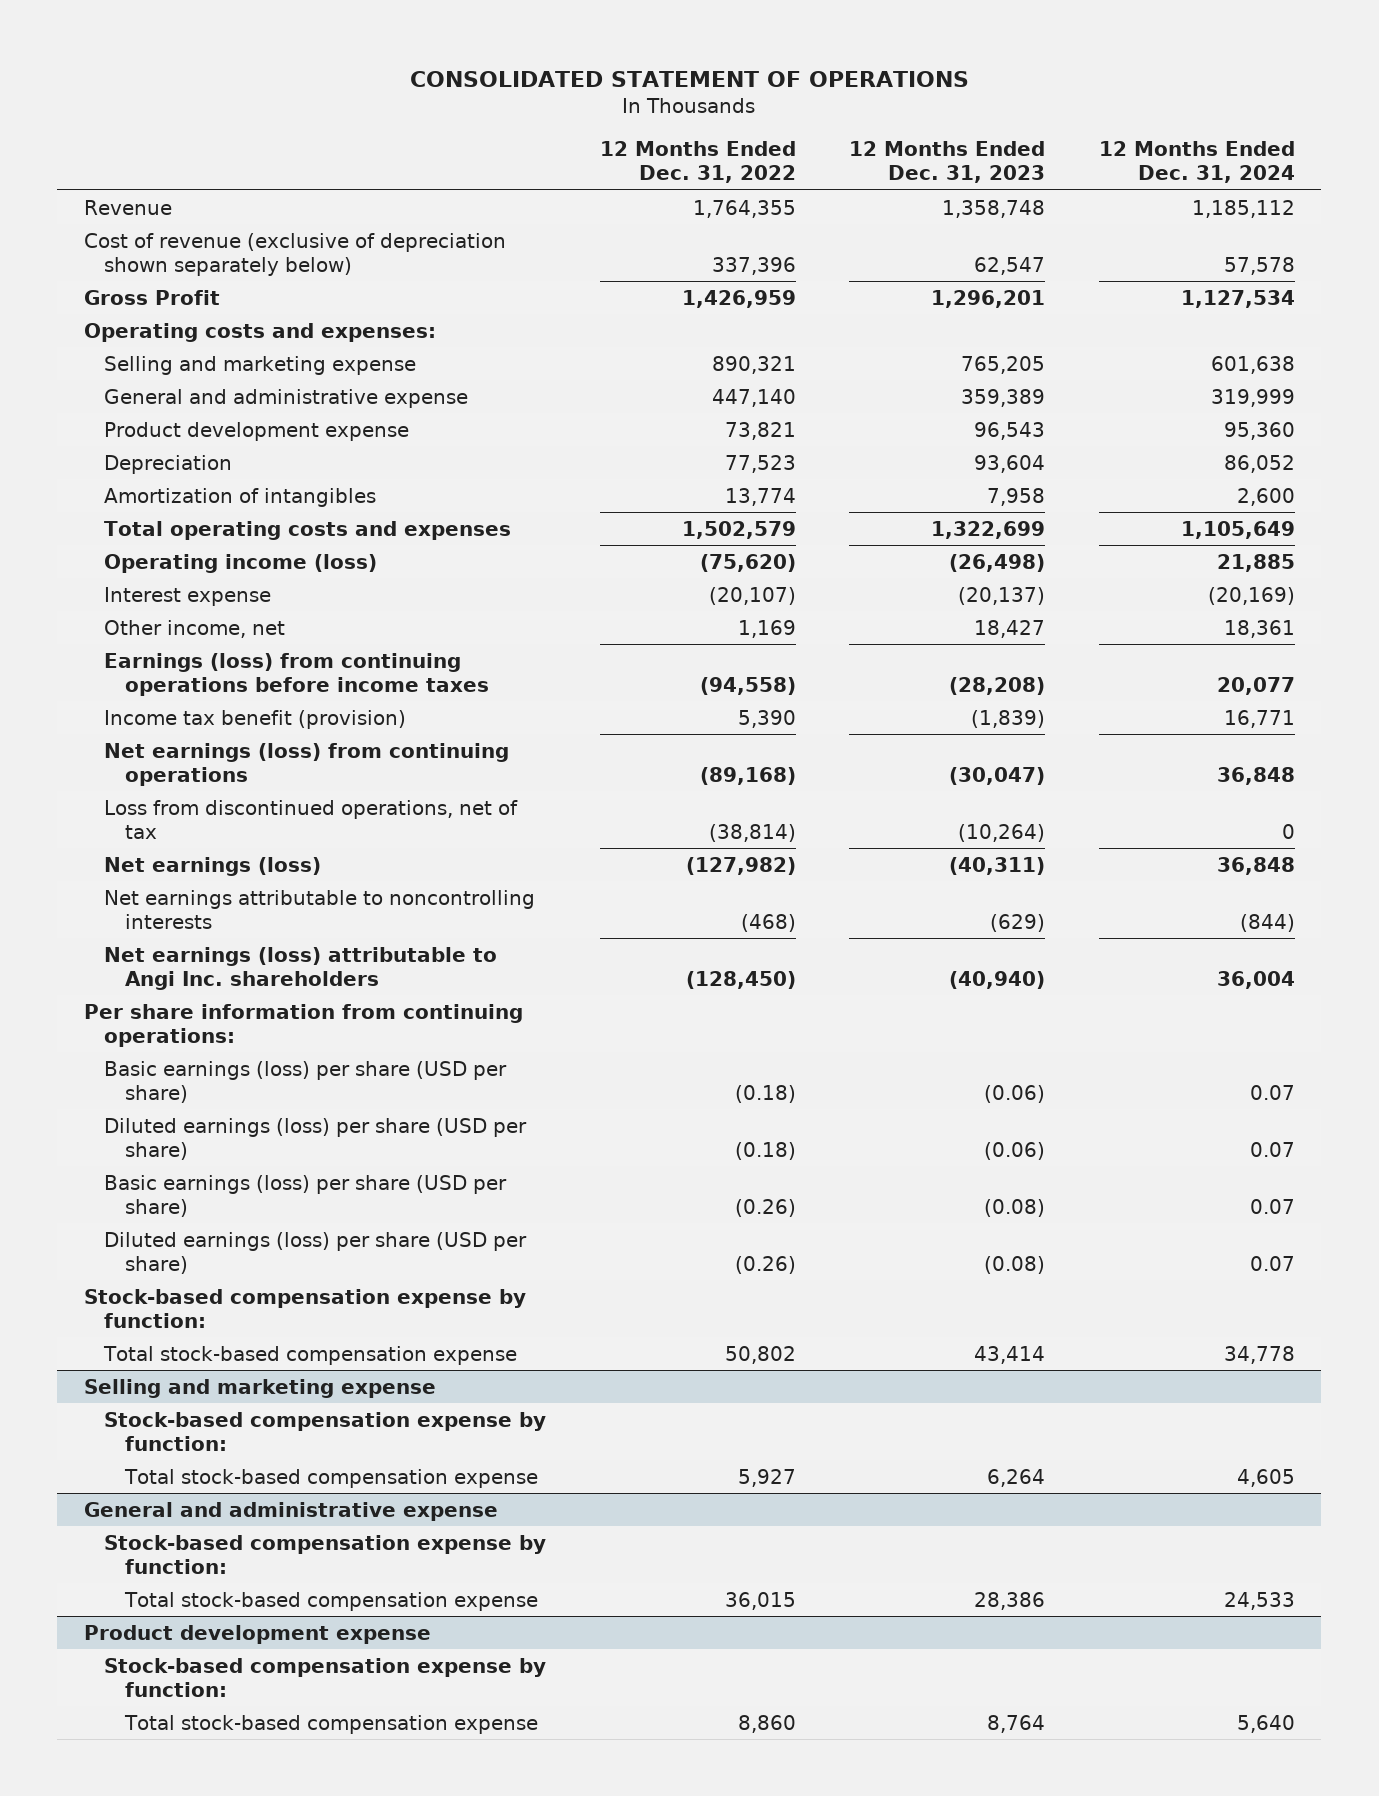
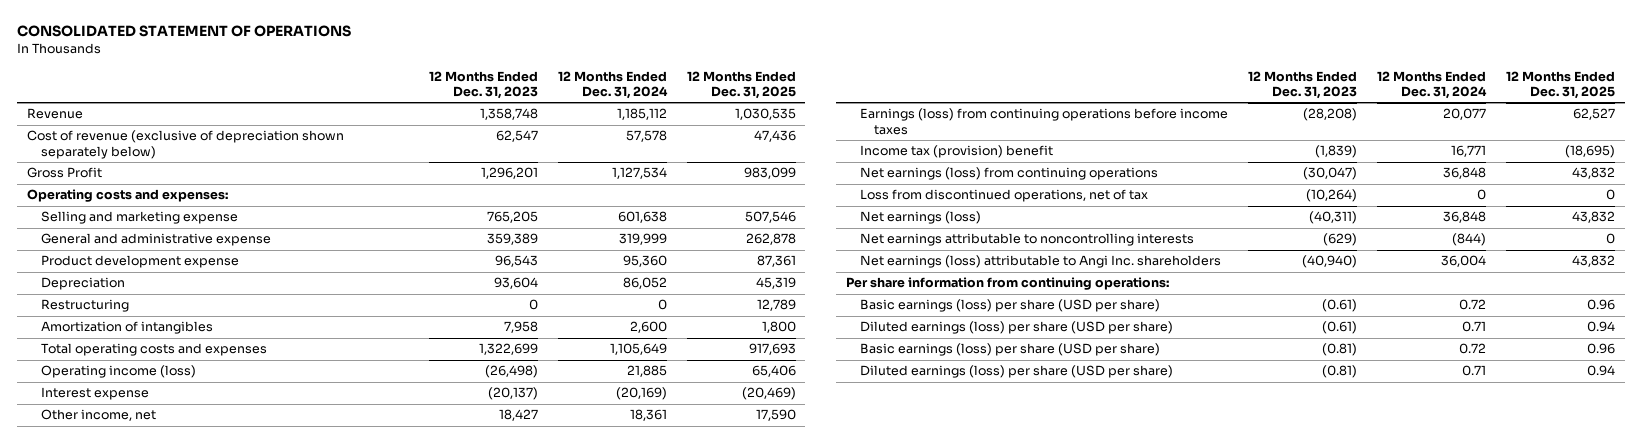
- | 12 Months Ended Dec. 31, 2022 | 12 Months Ended Dec. 31, 2023 | 12 Months Ended Dec. 31, 2024
+ | 12 Months Ended Dec. 31, 2023 | 12 Months Ended Dec. 31, 2024 | 12 Months Ended Dec. 31, 2025
+ Restructuring | 0 | 0 | 12,789
- Income tax benefit (provision) | 5,390 | (1,839) | 16,771
+ Income tax (provision) benefit | (1,839) | 16,771 | (18,695)
- Basic earnings (loss) per share (USD per share) | (0.18) | (0.06) | 0.07
- Diluted earnings (loss) per share (USD per share) | (0.18) | (0.06) | 0.07
- Basic earnings (loss) per share (USD per share) | (0.26) | (0.08) | 0.07
- Diluted earnings (loss) per share (USD per share) | (0.26) | (0.08) | 0.07
- Stock-based compensation expense by function:
- Total stock-based compensation expense | 50,802 | 43,414 | 34,778
- Selling and marketing expense
- Stock-based compensation expense by function:
- Total stock-based compensation expense | 5,927 | 6,264 | 4,605
- General and administrative expense
- Stock-based compensation expense by function:
- Total stock-based compensation expense | 36,015 | 28,386 | 24,533
- Product development expense
- Stock-based compensation expense by function:
- Total stock-based compensation expense | 8,860 | 8,764 | 5,640
+ Basic earnings (loss) per share (USD per share) | (0.61) | 0.72 | 0.96
+ Diluted earnings (loss) per share (USD per share) | (0.61) | 0.71 | 0.94
+ Basic earnings (loss) per share (USD per share) | (0.81) | 0.72 | 0.96
+ Diluted earnings (loss) per share (USD per share) | (0.81) | 0.71 | 0.94

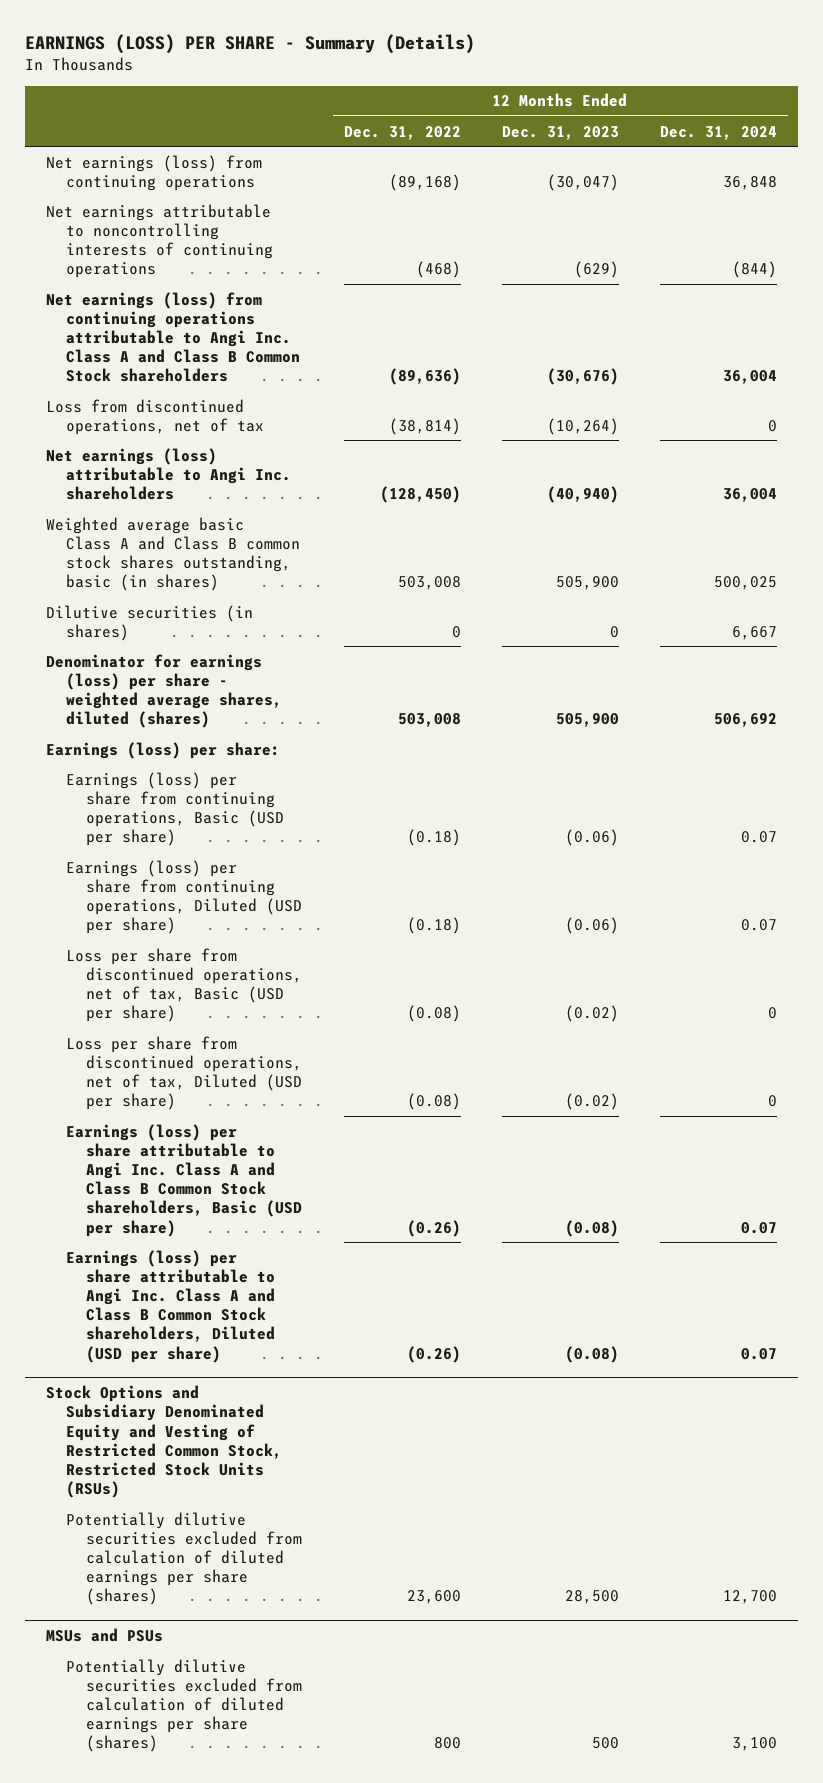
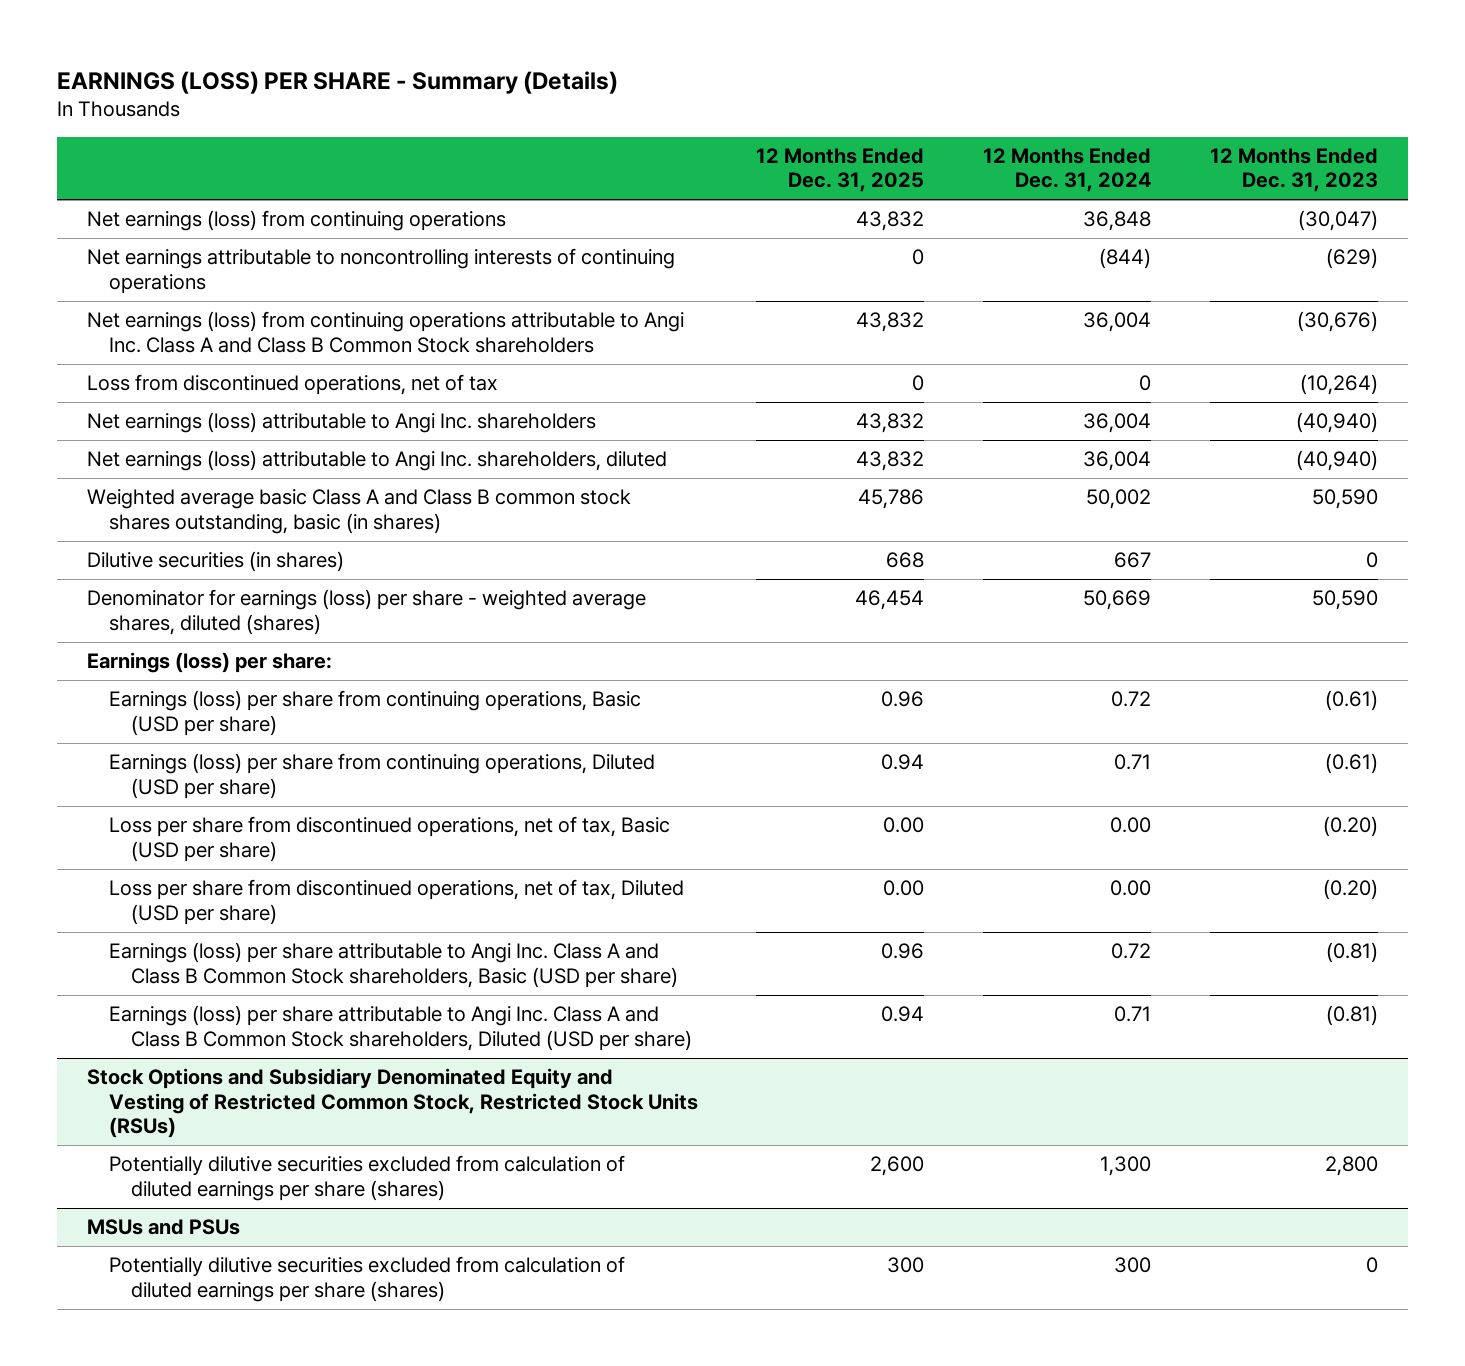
- | 12 Months Ended Dec. 31, 2022 | 12 Months Ended Dec. 31, 2023 | 12 Months Ended Dec. 31, 2024
+ | 12 Months Ended Dec. 31, 2025 | 12 Months Ended Dec. 31, 2024 | 12 Months Ended Dec. 31, 2023
- Weighted average basic Class A and Class B common stock shares outstanding, basic (in shares) | 503,008 | 505,900 | 500,025
- Dilutive securities (in shares) | 0 | 0 | 6,667
- Denominator for earnings (loss) per share - weighted average shares, diluted (shares) | 503,008 | 505,900 | 506,692
+ Net earnings (loss) attributable to Angi Inc. shareholders, diluted | 43,832 | 36,004 | (40,940)
+ Weighted average basic Class A and Class B common stock shares outstanding, basic (in shares) | 45,786 | 50,002 | 50,590
+ Dilutive securities (in shares) | 668 | 667 | 0
+ Denominator for earnings (loss) per share - weighted average shares, diluted (shares) | 46,454 | 50,669 | 50,590
- Earnings (loss) per share from continuing operations, Basic (USD per share) | (0.18) | (0.06) | 0.07
- Earnings (loss) per share from continuing operations, Diluted (USD per share) | (0.18) | (0.06) | 0.07
- Loss per share from discontinued operations, net of tax, Basic (USD per share) | (0.08) | (0.02) | 0
- Loss per share from discontinued operations, net of tax, Diluted (USD per share) | (0.08) | (0.02) | 0
- Earnings (loss) per share attributable to Angi Inc. Class A and Class B Common Stock shareholders, Basic (USD per share) | (0.26) | (0.08) | 0.07
- Earnings (loss) per share attributable to Angi Inc. Class A and Class B Common Stock shareholders, Diluted (USD per share) | (0.26) | (0.08) | 0.07
+ Earnings (loss) per share from continuing operations, Basic (USD per share) | 0.96 | 0.72 | (0.61)
+ Earnings (loss) per share from continuing operations, Diluted (USD per share) | 0.94 | 0.71 | (0.61)
+ Loss per share from discontinued operations, net of tax, Basic (USD per share) | 0.00 | 0.00 | (0.20)
+ Loss per share from discontinued operations, net of tax, Diluted (USD per share) | 0.00 | 0.00 | (0.20)
+ Earnings (loss) per share attributable to Angi Inc. Class A and Class B Common Stock shareholders, Basic (USD per share) | 0.96 | 0.72 | (0.81)
+ Earnings (loss) per share attributable to Angi Inc. Class A and Class B Common Stock shareholders, Diluted (USD per share) | 0.94 | 0.71 | (0.81)
@ Stock Options and Subsidiary Denominated Equity and Vesting of Restricted Common Stock, Restricted Stock Units (RSUs)
- Potentially dilutive securities excluded from calculation of diluted earnings per share (shares) | 23,600 | 28,500 | 12,700
+ Potentially dilutive securities excluded from calculation of diluted earnings per share (shares) | 2,600 | 1,300 | 2,800
@ MSUs and PSUs
- Potentially dilutive securities excluded from calculation of diluted earnings per share (shares) | 800 | 500 | 3,100
+ Potentially dilutive securities excluded from calculation of diluted earnings per share (shares) | 300 | 300 | 0

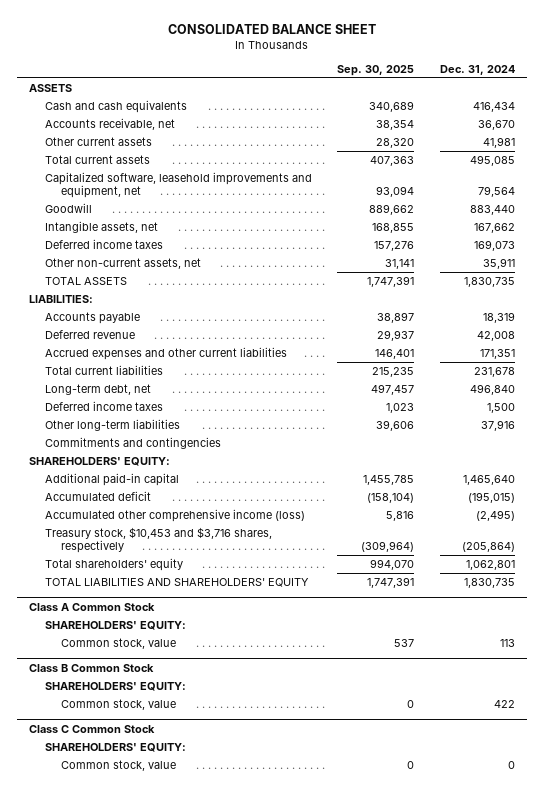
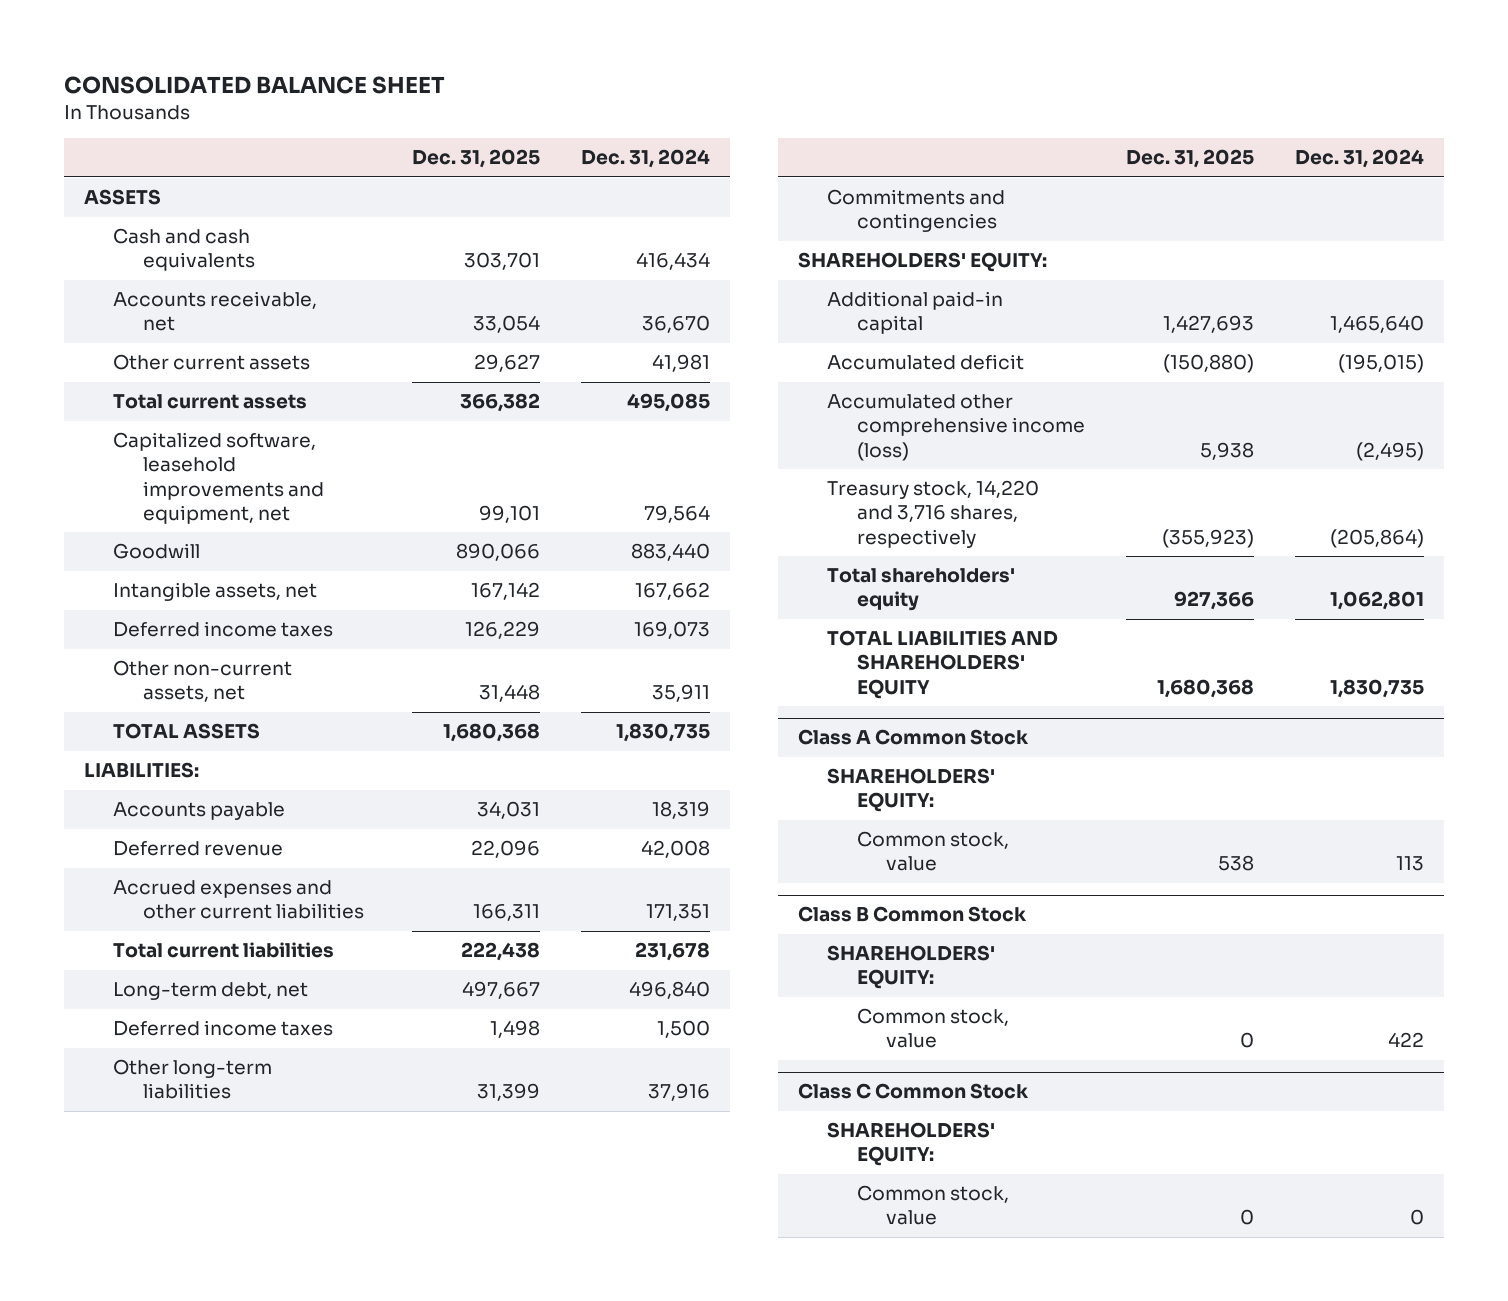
- | Sep. 30, 2025 | Dec. 31, 2024
+ | Dec. 31, 2025 | Dec. 31, 2024
- Treasury stock, $10,453 and $3,716 shares, respectively | (309,964) | (205,864)
+ Treasury stock, 14,220 and 3,716 shares, respectively | (355,923) | (205,864)

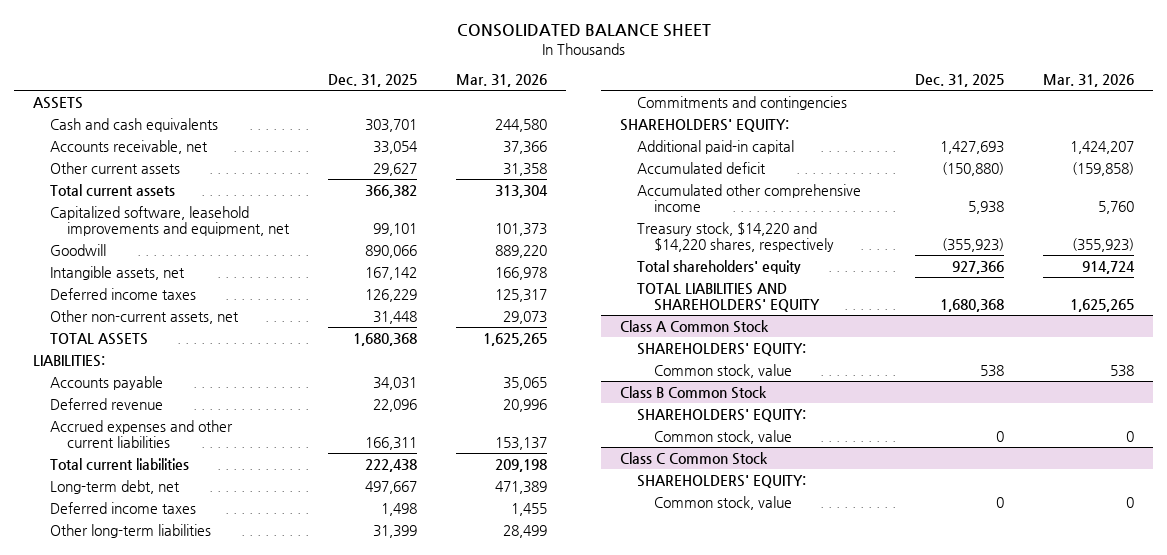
- | Dec. 31, 2025 | Dec. 31, 2024
+ | Dec. 31, 2025 | Mar. 31, 2026
- Accumulated other comprehensive income (loss) | 5,938 | (2,495)
- Treasury stock, 14,220 and 3,716 shares, respectively | (355,923) | (205,864)
+ Accumulated other comprehensive income | 5,938 | 5,760
+ Treasury stock, $14,220 and $14,220 shares, respectively | (355,923) | (355,923)

